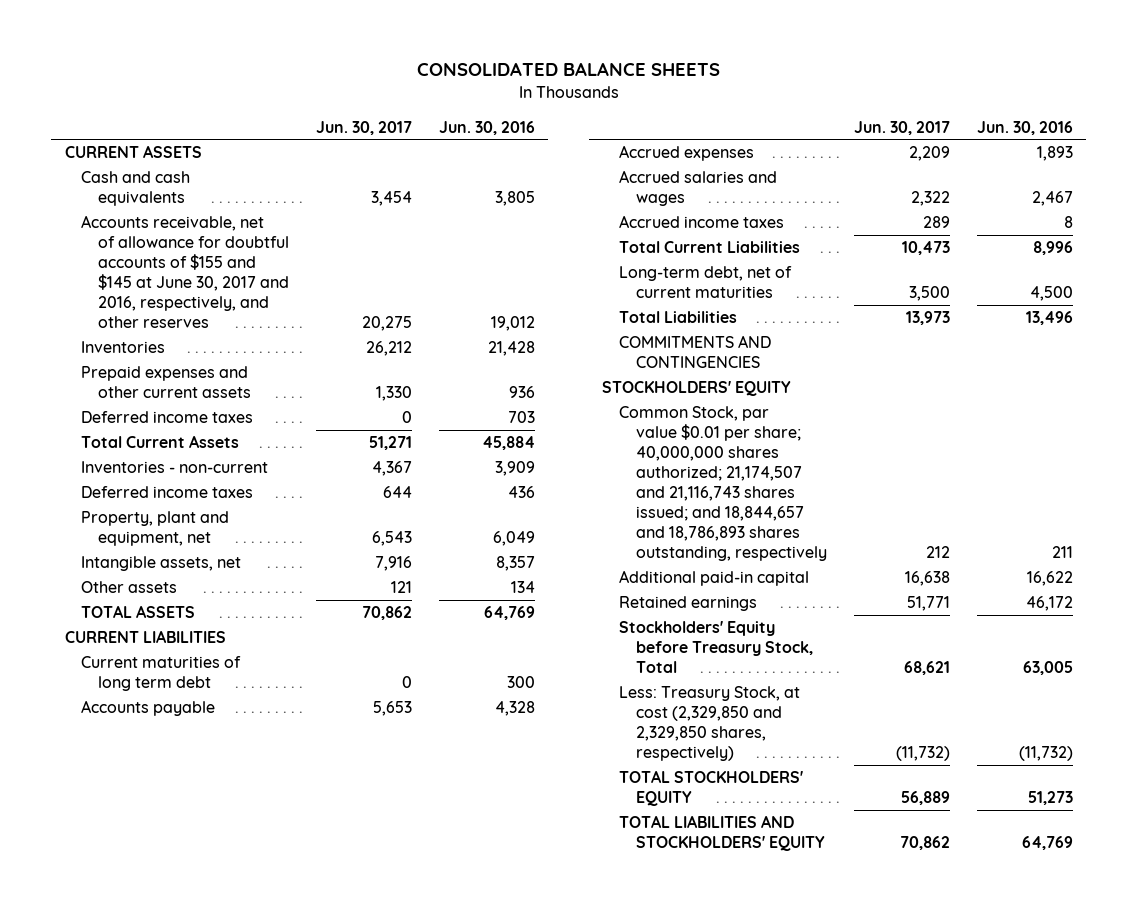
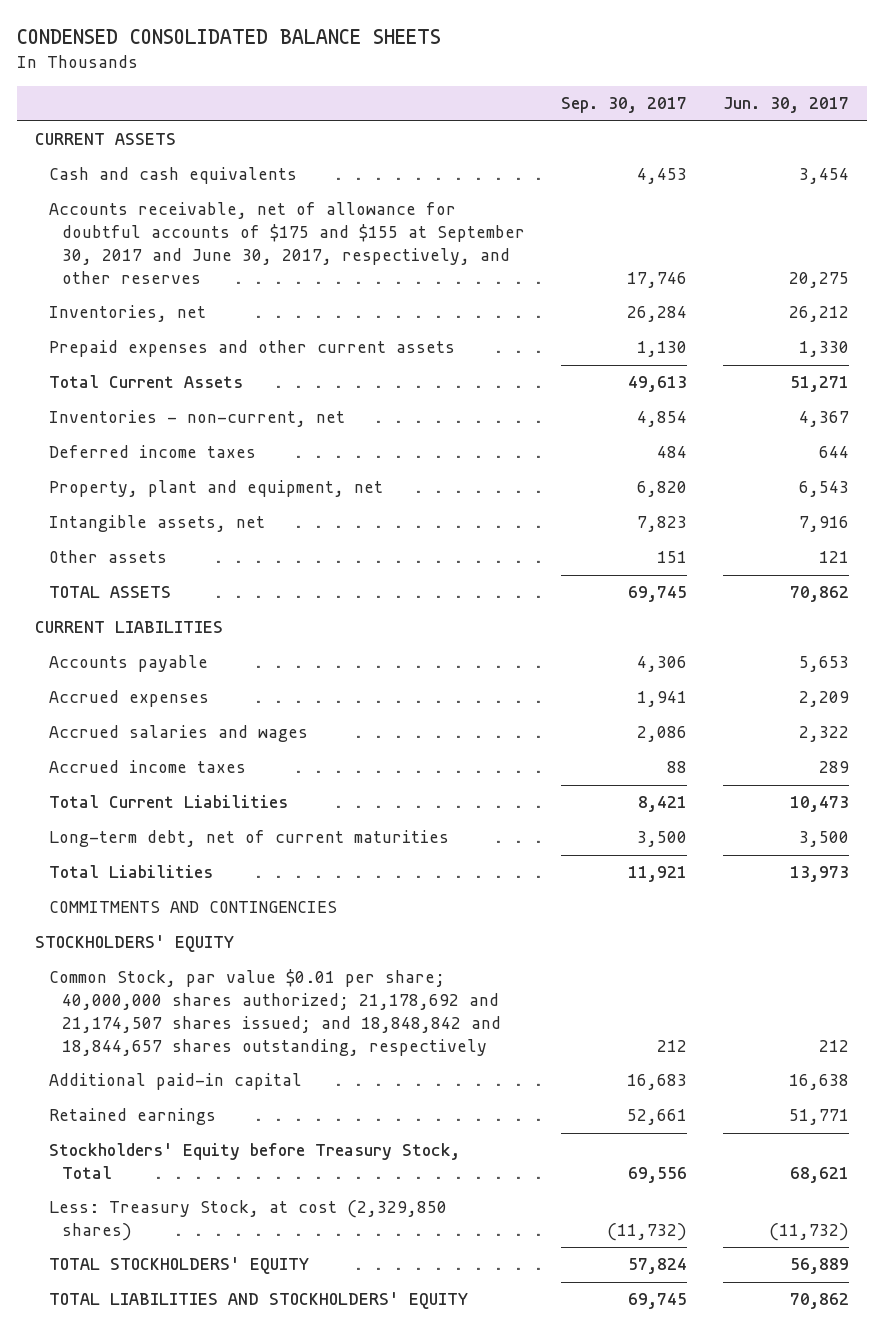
- CONSOLIDATED BALANCE SHEETS
+ CONDENSED CONSOLIDATED BALANCE SHEETS
- | Jun. 30, 2017 | Jun. 30, 2016
+ | Sep. 30, 2017 | Jun. 30, 2017
- Accounts receivable, net of allowance for doubtful accounts of $155 and $145 at June 30, 2017 and 2016, respectively, and other reserves | 20,275 | 19,012
- Inventories | 26,212 | 21,428
+ Accounts receivable, net of allowance for doubtful accounts of $175 and $155 at September 30, 2017 and June 30, 2017, respectively, and other reserves | 17,746 | 20,275
+ Inventories, net | 26,284 | 26,212
- Deferred income taxes | 0 | 703
- Inventories - non-current | 4,367 | 3,909
+ Inventories - non-current, net | 4,854 | 4,367
- Current maturities of long term debt | 0 | 300
- Common Stock, par value $0.01 per share; 40,000,000 shares authorized; 21,174,507 and 21,116,743 shares issued; and 18,844,657 and 18,786,893 shares outstanding, respectively | 212 | 211
+ Common Stock, par value $0.01 per share; 40,000,000 shares authorized; 21,178,692 and 21,174,507 shares issued; and 18,848,842 and 18,844,657 shares outstanding, respectively | 212 | 212
- Less: Treasury Stock, at cost (2,329,850 and 2,329,850 shares, respectively) | (11,732) | (11,732)
+ Less: Treasury Stock, at cost (2,329,850 shares) | (11,732) | (11,732)

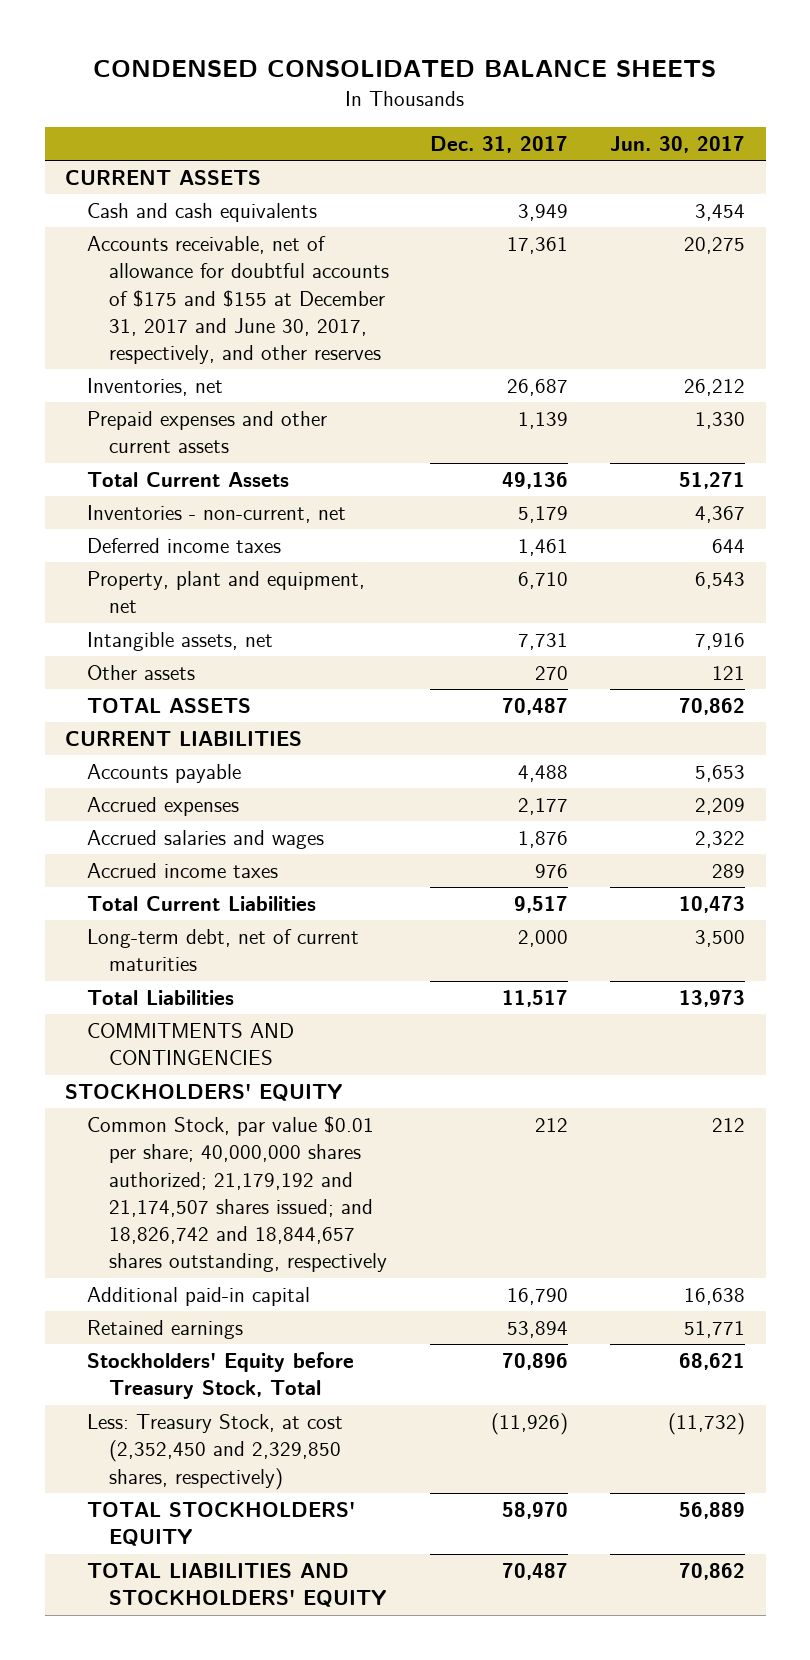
- | Sep. 30, 2017 | Jun. 30, 2017
+ | Dec. 31, 2017 | Jun. 30, 2017
- Accounts receivable, net of allowance for doubtful accounts of $175 and $155 at September 30, 2017 and June 30, 2017, respectively, and other reserves | 17,746 | 20,275
+ Accounts receivable, net of allowance for doubtful accounts of $175 and $155 at December 31, 2017 and June 30, 2017, respectively, and other reserves | 17,361 | 20,275
- Common Stock, par value $0.01 per share; 40,000,000 shares authorized; 21,178,692 and 21,174,507 shares issued; and 18,848,842 and 18,844,657 shares outstanding, respectively | 212 | 212
+ Common Stock, par value $0.01 per share; 40,000,000 shares authorized; 21,179,192 and 21,174,507 shares issued; and 18,826,742 and 18,844,657 shares outstanding, respectively | 212 | 212
- Less: Treasury Stock, at cost (2,329,850 shares) | (11,732) | (11,732)
+ Less: Treasury Stock, at cost (2,352,450 and 2,329,850 shares, respectively) | (11,926) | (11,732)

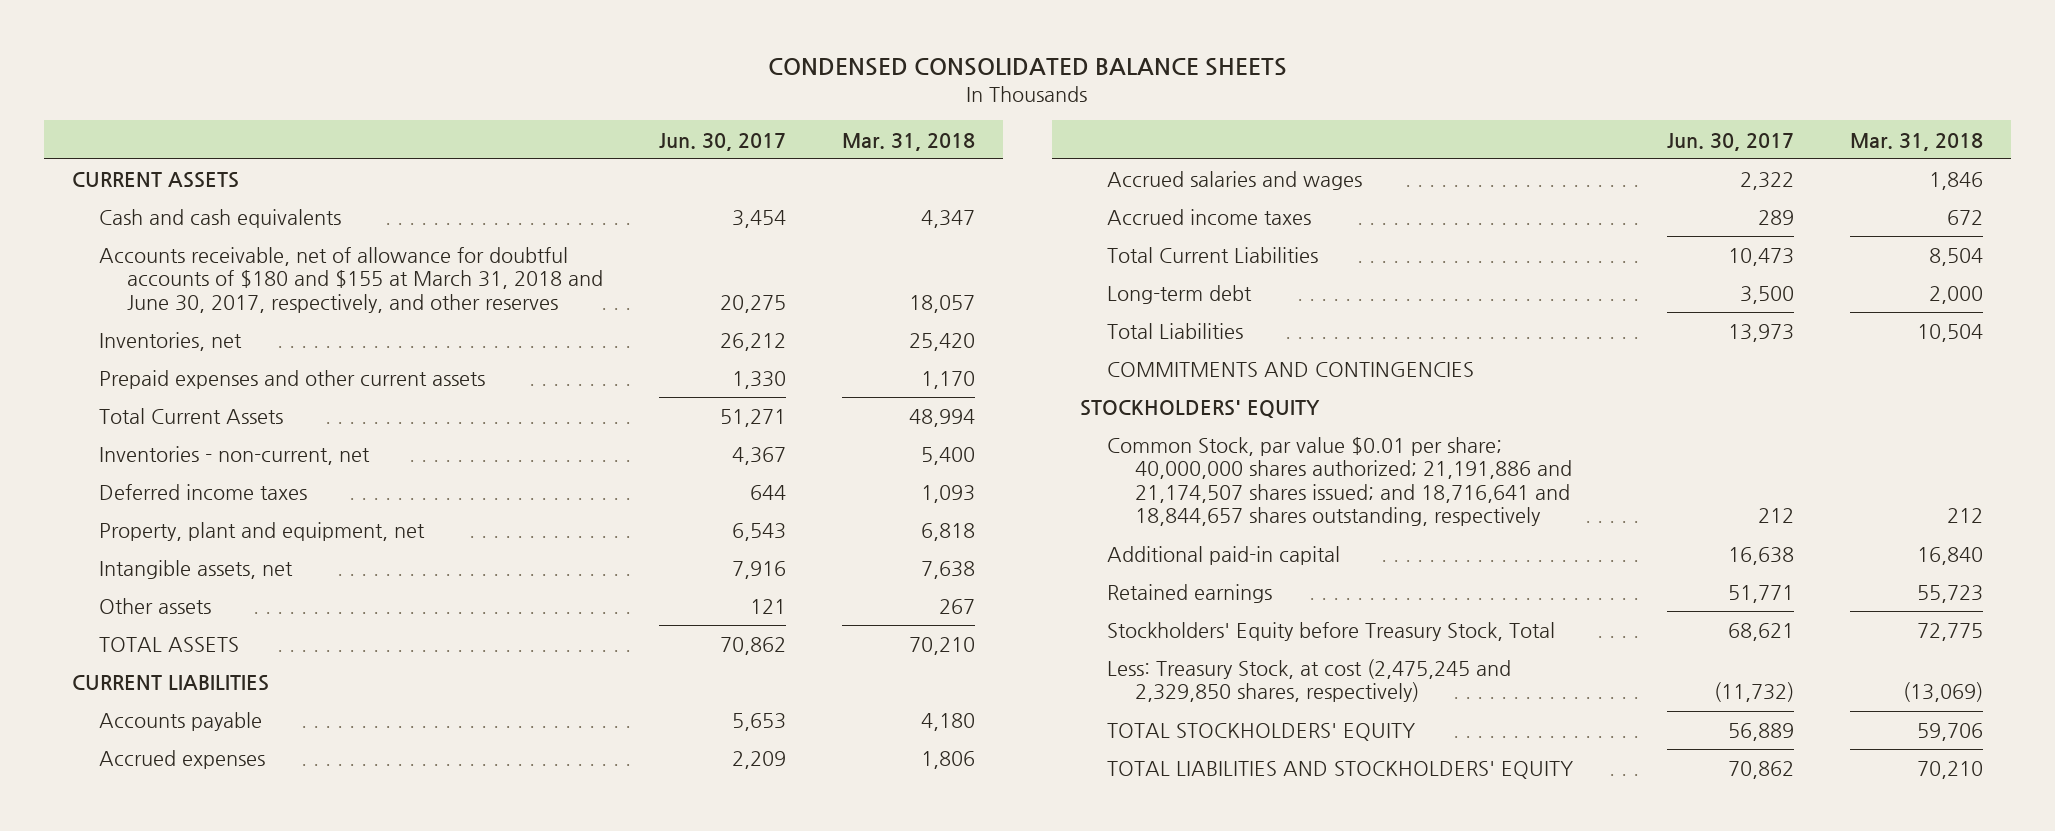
- | Dec. 31, 2017 | Jun. 30, 2017
+ | Jun. 30, 2017 | Mar. 31, 2018
- Accounts receivable, net of allowance for doubtful accounts of $175 and $155 at December 31, 2017 and June 30, 2017, respectively, and other reserves | 17,361 | 20,275
+ Accounts receivable, net of allowance for doubtful accounts of $180 and $155 at March 31, 2018 and June 30, 2017, respectively, and other reserves | 20,275 | 18,057
- Long-term debt, net of current maturities | 2,000 | 3,500
+ Long-term debt | 3,500 | 2,000
- Common Stock, par value $0.01 per share; 40,000,000 shares authorized; 21,179,192 and 21,174,507 shares issued; and 18,826,742 and 18,844,657 shares outstanding, respectively | 212 | 212
+ Common Stock, par value $0.01 per share; 40,000,000 shares authorized; 21,191,886 and 21,174,507 shares issued; and 18,716,641 and 18,844,657 shares outstanding, respectively | 212 | 212
- Less: Treasury Stock, at cost (2,352,450 and 2,329,850 shares, respectively) | (11,926) | (11,732)
+ Less: Treasury Stock, at cost (2,475,245 and 2,329,850 shares, respectively) | (11,732) | (13,069)

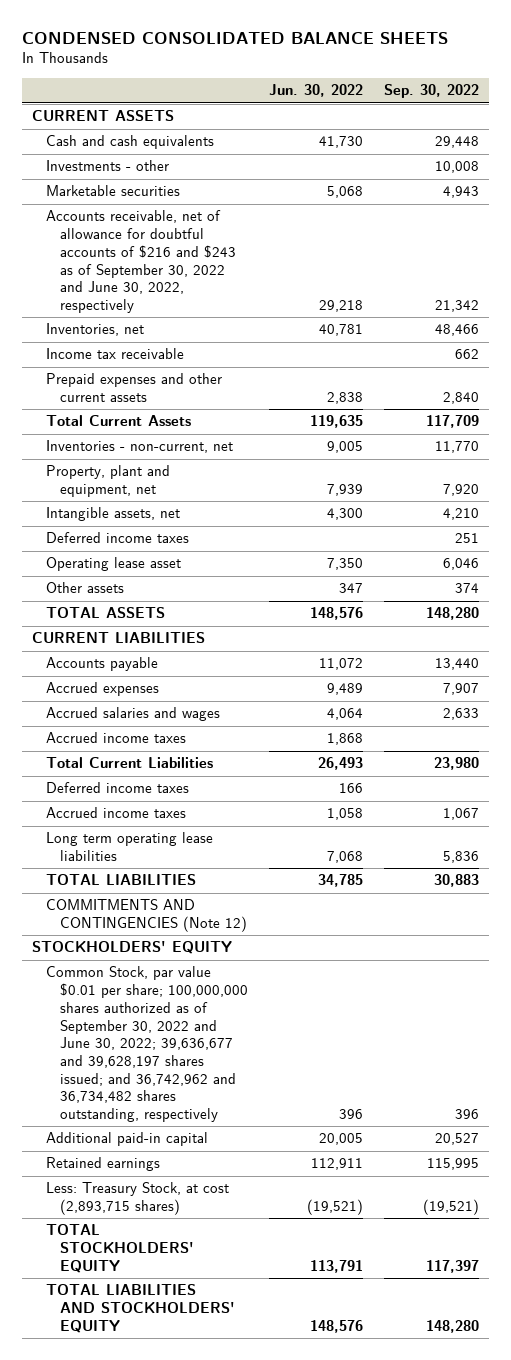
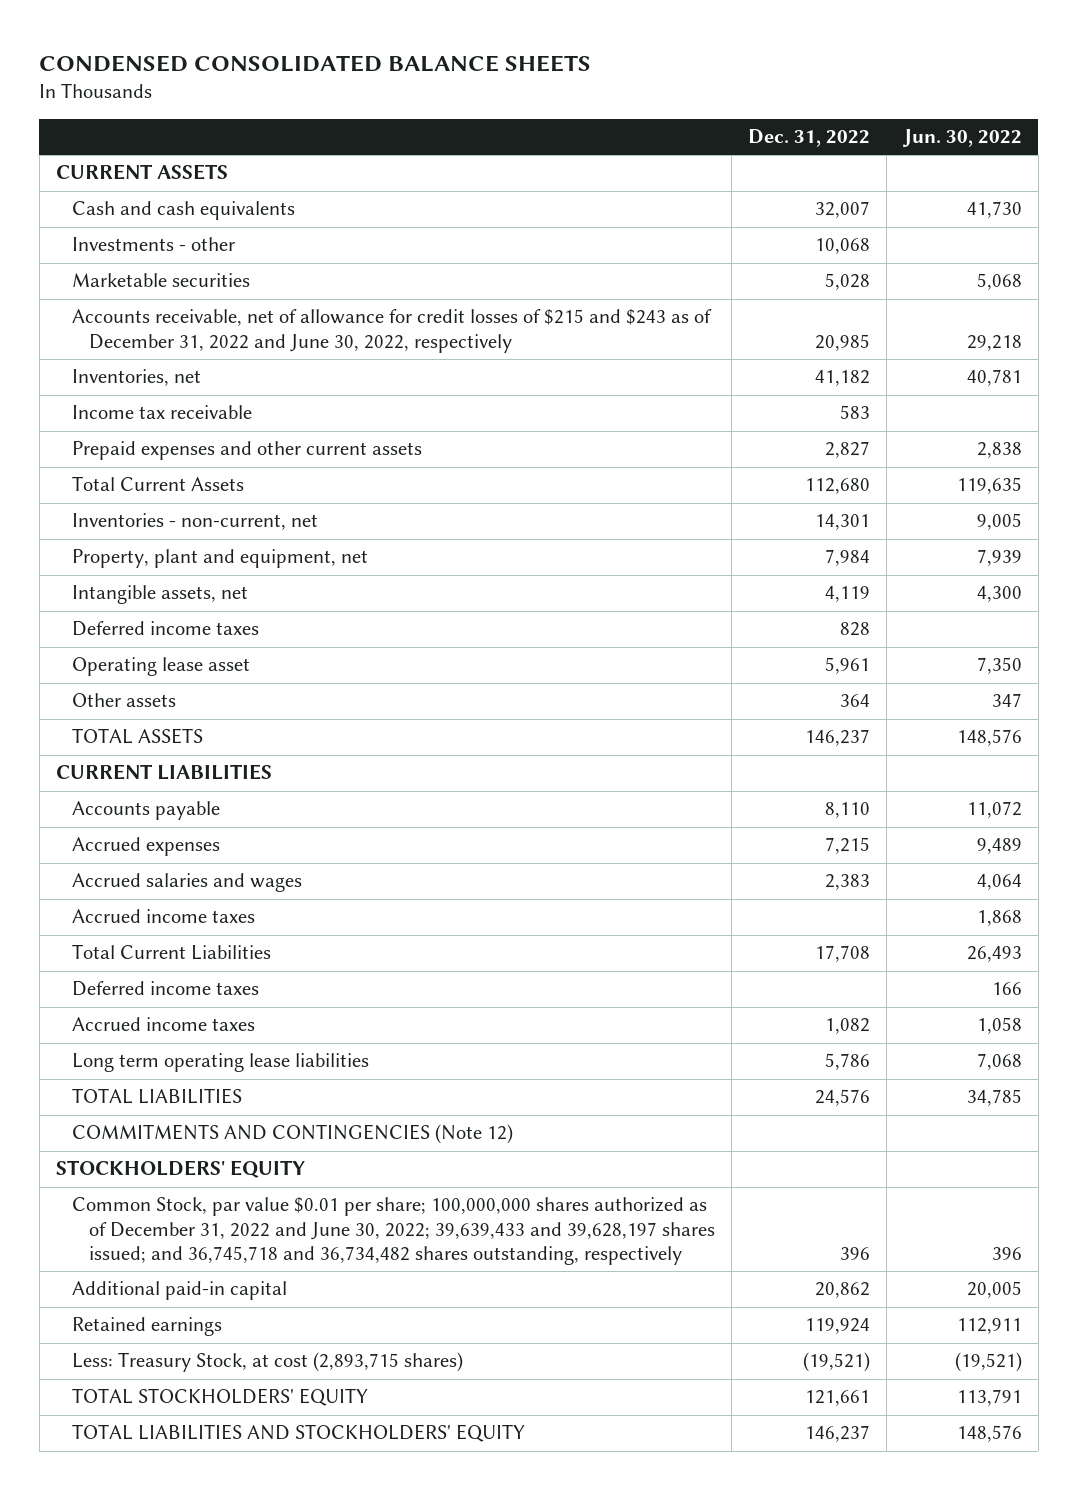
- | Jun. 30, 2022 | Sep. 30, 2022
+ | Dec. 31, 2022 | Jun. 30, 2022
- Accounts receivable, net of allowance for doubtful accounts of $216 and $243 as of September 30, 2022 and June 30, 2022, respectively | 29,218 | 21,342
+ Accounts receivable, net of allowance for credit losses of $215 and $243 as of December 31, 2022 and June 30, 2022, respectively | 20,985 | 29,218
- Common Stock, par value $0.01 per share; 100,000,000 shares authorized as of September 30, 2022 and June 30, 2022; 39,636,677 and 39,628,197 shares issued; and 36,742,962 and 36,734,482 shares outstanding, respectively | 396 | 396
+ Common Stock, par value $0.01 per share; 100,000,000 shares authorized as of December 31, 2022 and June 30, 2022; 39,639,433 and 39,628,197 shares issued; and 36,745,718 and 36,734,482 shares outstanding, respectively | 396 | 396

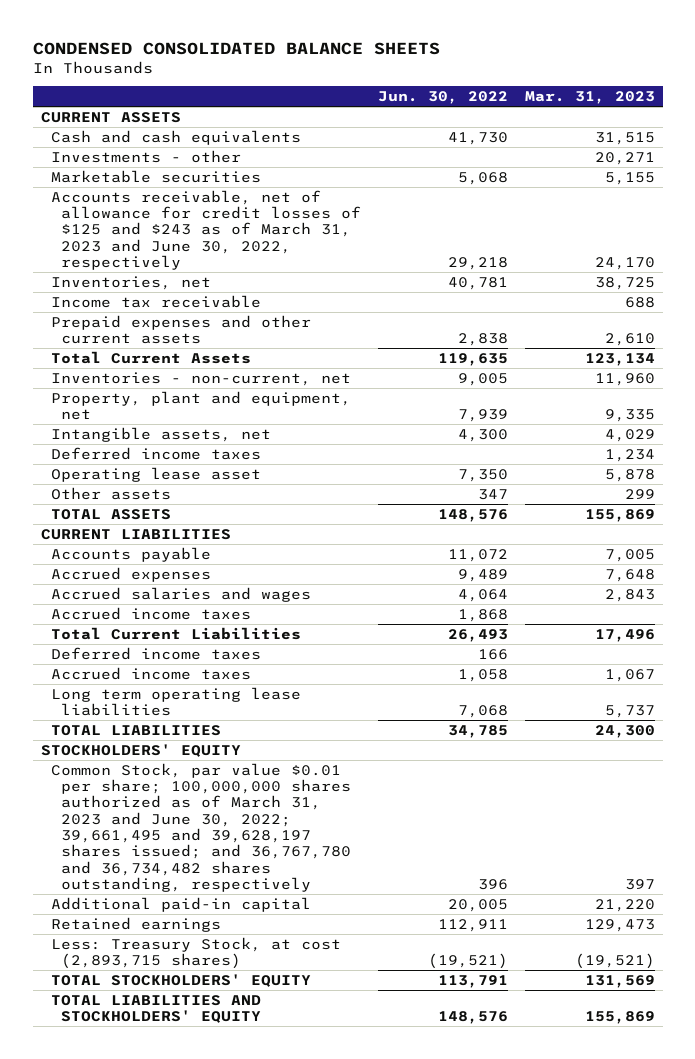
- | Dec. 31, 2022 | Jun. 30, 2022
+ | Jun. 30, 2022 | Mar. 31, 2023
- Accounts receivable, net of allowance for credit losses of $215 and $243 as of December 31, 2022 and June 30, 2022, respectively | 20,985 | 29,218
+ Accounts receivable, net of allowance for credit losses of $125 and $243 as of March 31, 2023 and June 30, 2022, respectively | 29,218 | 24,170
- COMMITMENTS AND CONTINGENCIES (Note 12)
- Common Stock, par value $0.01 per share; 100,000,000 shares authorized as of December 31, 2022 and June 30, 2022; 39,639,433 and 39,628,197 shares issued; and 36,745,718 and 36,734,482 shares outstanding, respectively | 396 | 396
+ Common Stock, par value $0.01 per share; 100,000,000 shares authorized as of March 31, 2023 and June 30, 2022; 39,661,495 and 39,628,197 shares issued; and 36,767,780 and 36,734,482 shares outstanding, respectively | 396 | 397

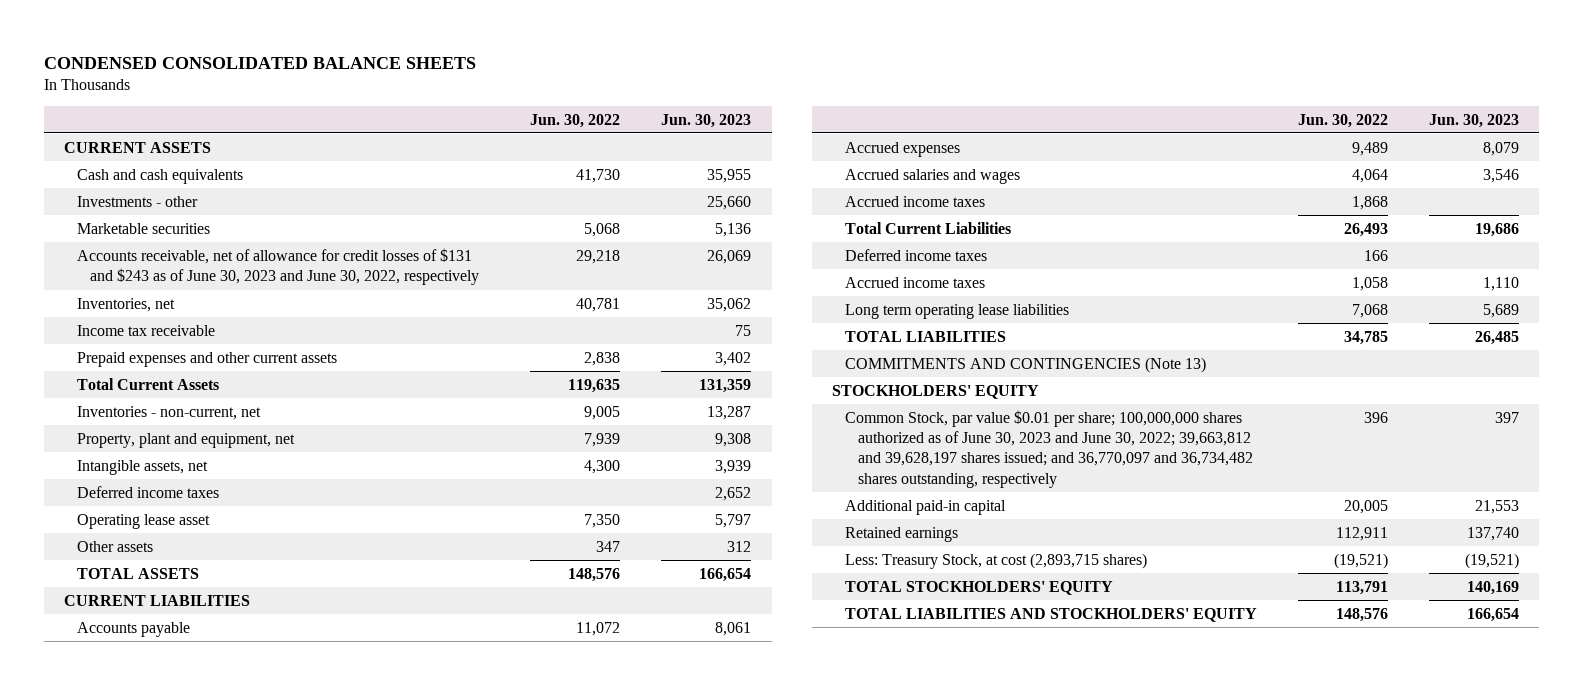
- | Jun. 30, 2022 | Mar. 31, 2023
+ | Jun. 30, 2022 | Jun. 30, 2023
- Accounts receivable, net of allowance for credit losses of $125 and $243 as of March 31, 2023 and June 30, 2022, respectively | 29,218 | 24,170
+ Accounts receivable, net of allowance for credit losses of $131 and $243 as of June 30, 2023 and June 30, 2022, respectively | 29,218 | 26,069
+ COMMITMENTS AND CONTINGENCIES (Note 13)
- Common Stock, par value $0.01 per share; 100,000,000 shares authorized as of March 31, 2023 and June 30, 2022; 39,661,495 and 39,628,197 shares issued; and 36,767,780 and 36,734,482 shares outstanding, respectively | 396 | 397
+ Common Stock, par value $0.01 per share; 100,000,000 shares authorized as of June 30, 2023 and June 30, 2022; 39,663,812 and 39,628,197 shares issued; and 36,770,097 and 36,734,482 shares outstanding, respectively | 396 | 397

